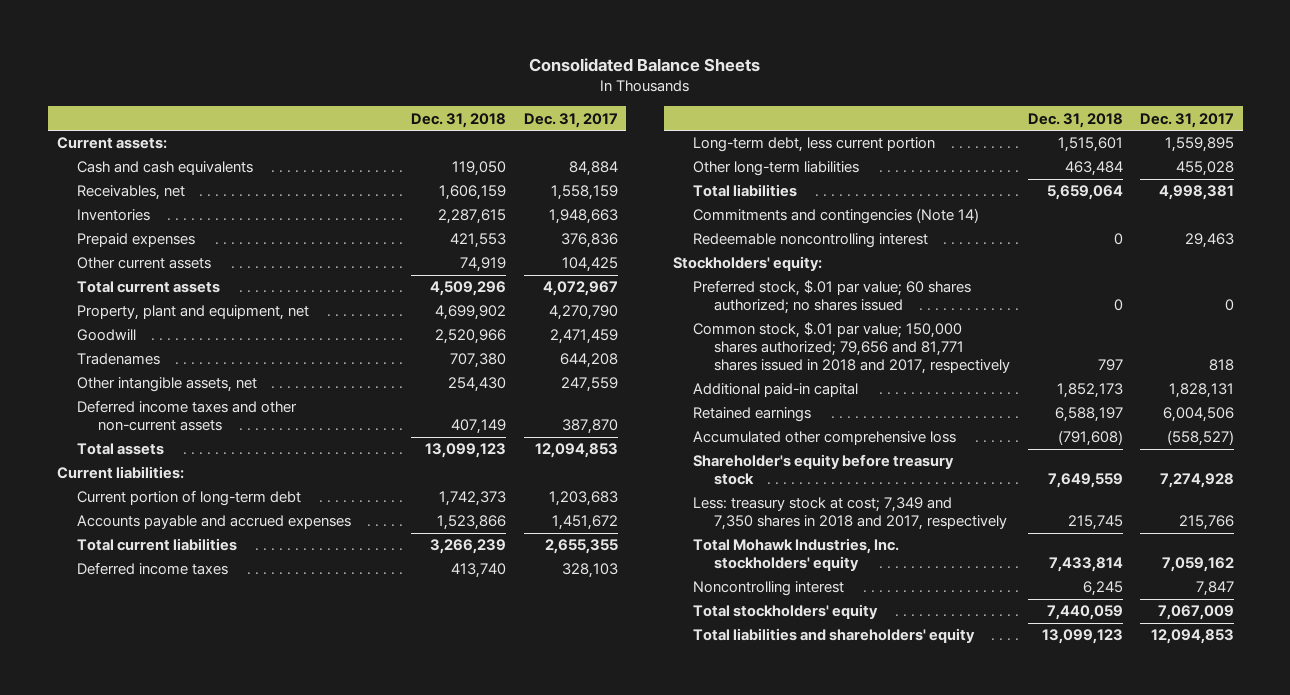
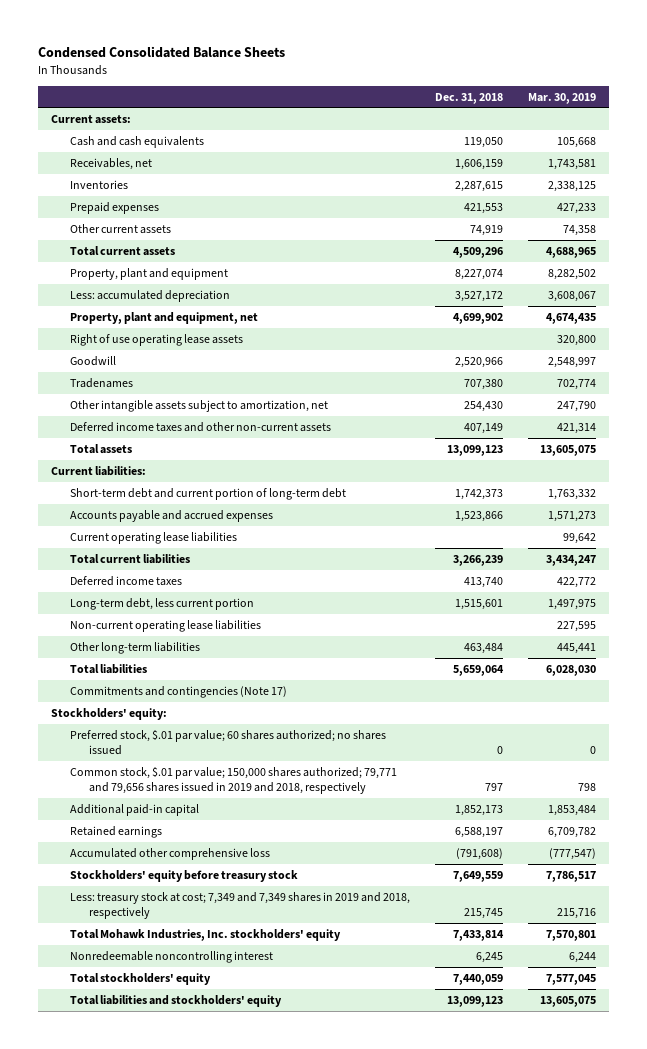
- Consolidated Balance Sheets
+ Condensed Consolidated Balance Sheets
- | Dec. 31, 2018 | Dec. 31, 2017
+ | Dec. 31, 2018 | Mar. 30, 2019
+ Property, plant and equipment | 8,227,074 | 8,282,502
+ Less: accumulated depreciation | 3,527,172 | 3,608,067
+ Right of use operating lease assets | | 320,800
- Other intangible assets, net | 254,430 | 247,559
+ Other intangible assets subject to amortization, net | 254,430 | 247,790
- Current portion of long-term debt | 1,742,373 | 1,203,683
+ Short-term debt and current portion of long-term debt | 1,742,373 | 1,763,332
+ Current operating lease liabilities | | 99,642
+ Non-current operating lease liabilities | | 227,595
- Commitments and contingencies (Note 14)
- Redeemable noncontrolling interest | 0 | 29,463
+ Commitments and contingencies (Note 17)
- Common stock, $.01 par value; 150,000 shares authorized; 79,656 and 81,771 shares issued in 2018 and 2017, respectively | 797 | 818
+ Common stock, $.01 par value; 150,000 shares authorized; 79,771 and 79,656 shares issued in 2019 and 2018, respectively | 797 | 798
- Shareholder's equity before treasury stock | 7,649,559 | 7,274,928
- Less: treasury stock at cost; 7,349 and 7,350 shares in 2018 and 2017, respectively | 215,745 | 215,766
+ Stockholders' equity before treasury stock | 7,649,559 | 7,786,517
+ Less: treasury stock at cost; 7,349 and 7,349 shares in 2019 and 2018, respectively | 215,745 | 215,716
- Noncontrolling interest | 6,245 | 7,847
+ Nonredeemable noncontrolling interest | 6,245 | 6,244
- Total liabilities and shareholders' equity | 13,099,123 | 12,094,853
+ Total liabilities and stockholders' equity | 13,099,123 | 13,605,075

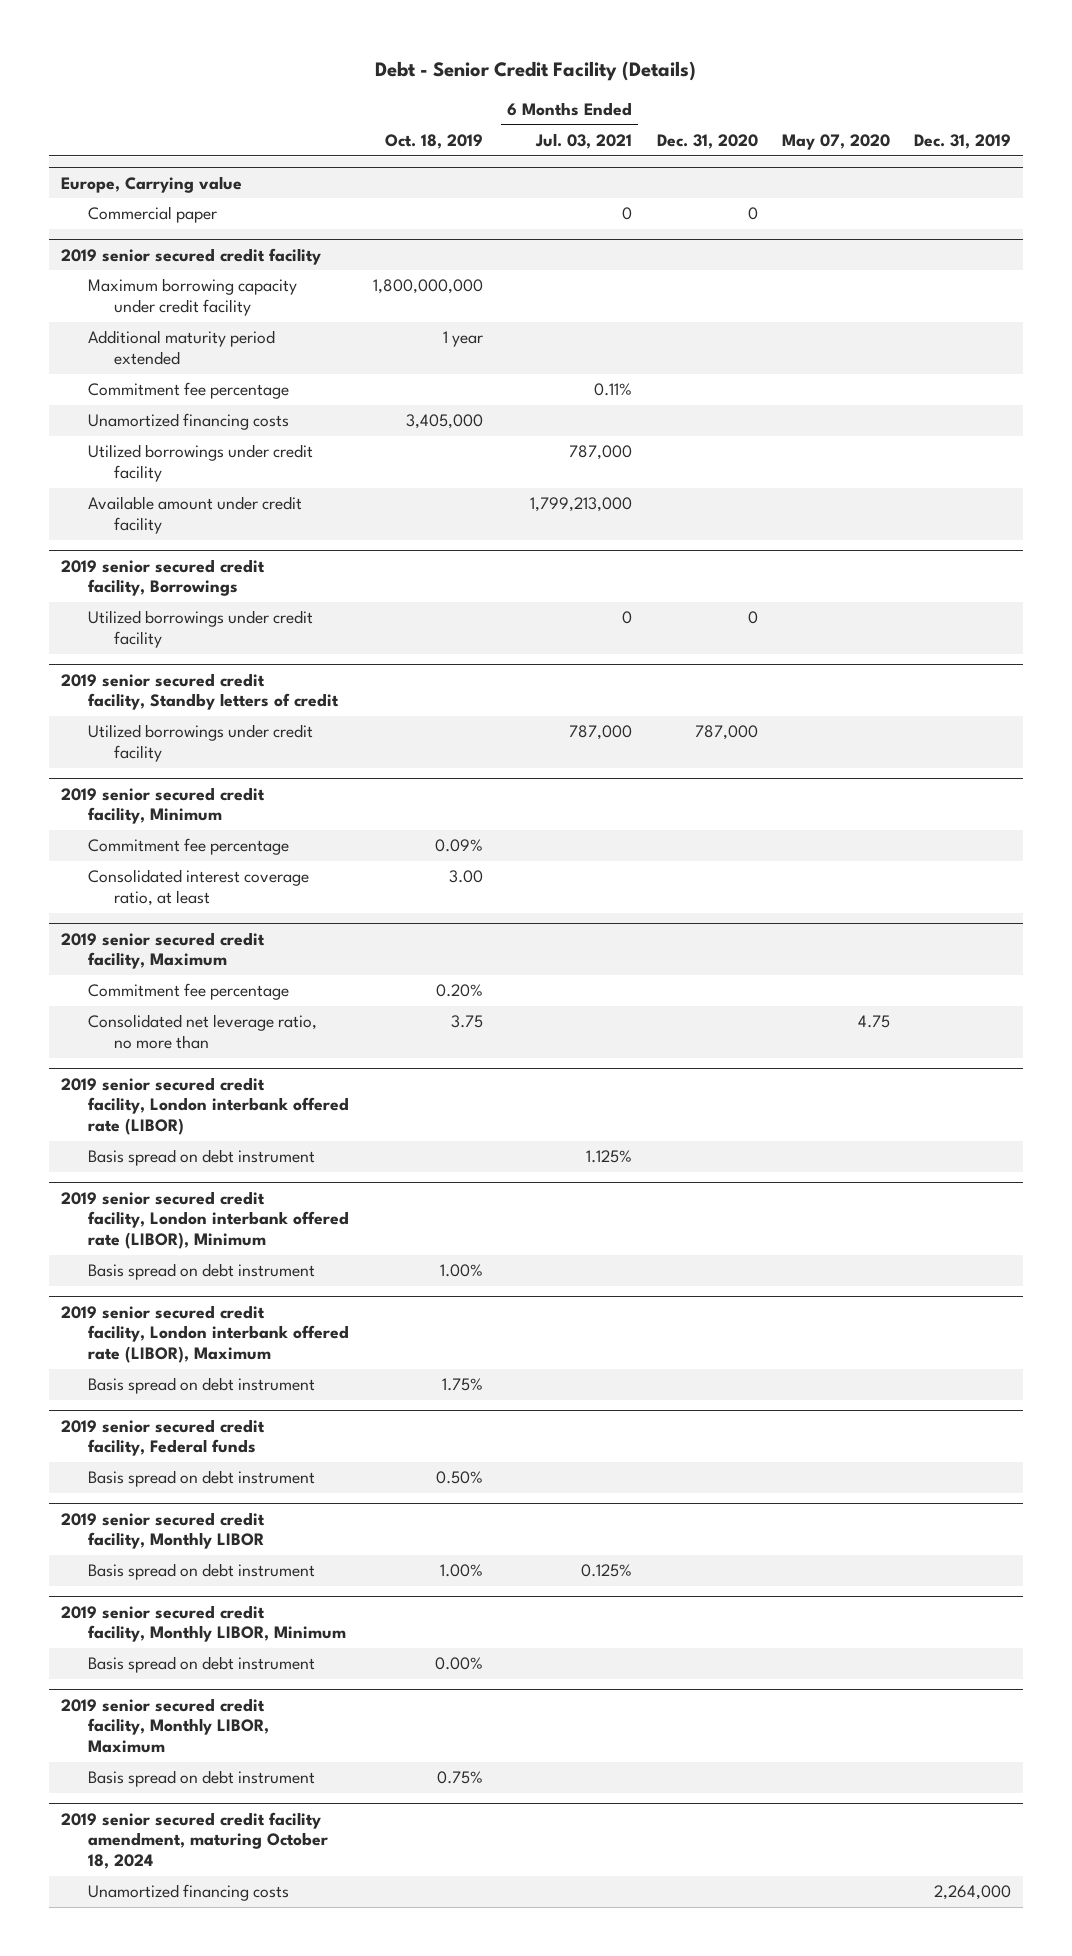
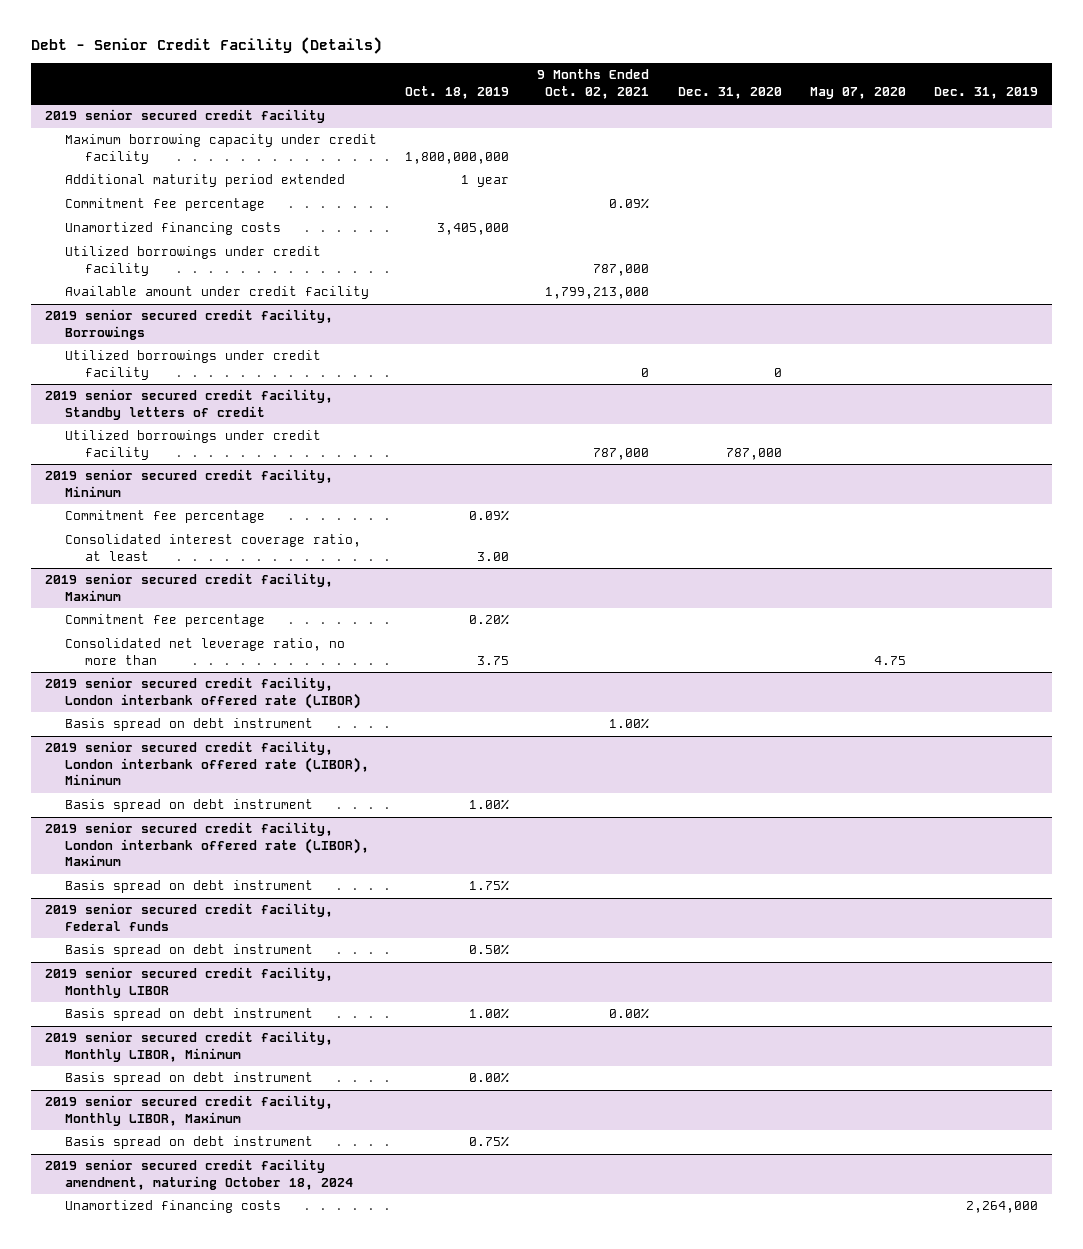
- | Oct. 18, 2019 | 6 Months Ended Jul. 03, 2021 | Dec. 31, 2020 | May 07, 2020 | Dec. 31, 2019
+ | Oct. 18, 2019 | 9 Months Ended Oct. 02, 2021 | Dec. 31, 2020 | May 07, 2020 | Dec. 31, 2019
- Europe, Carrying value
- Commercial paper | | 0 | 0 | |

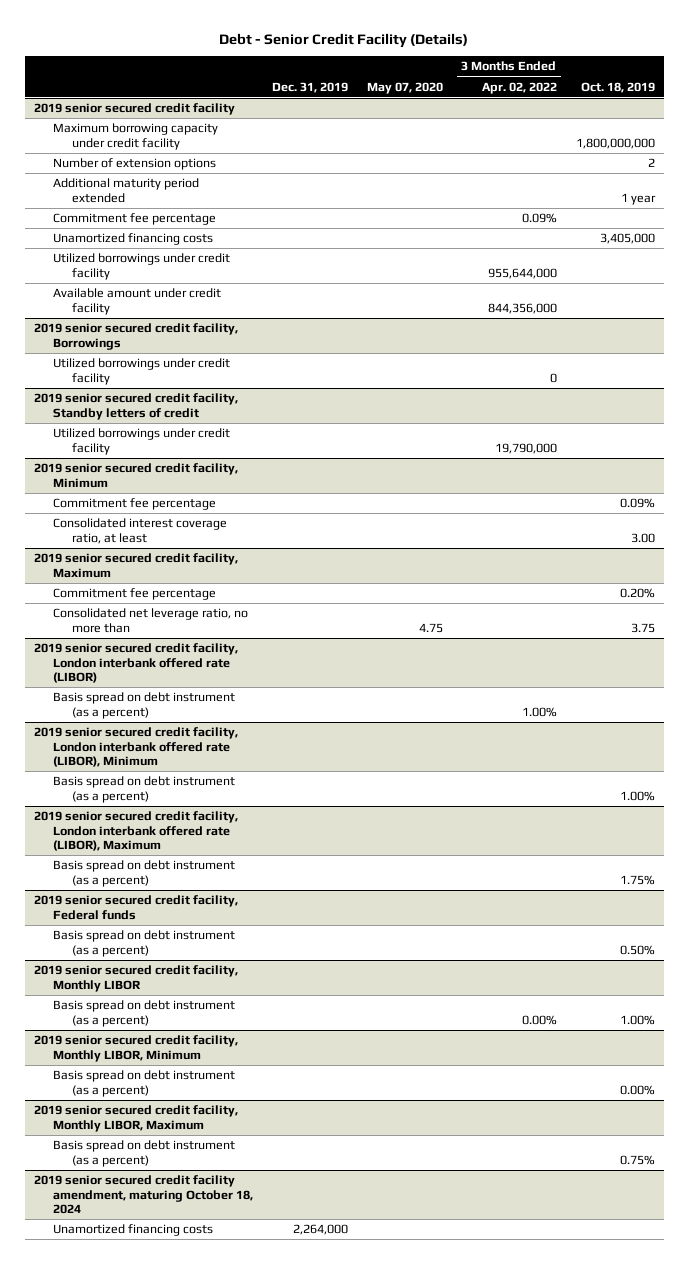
- | Oct. 18, 2019 | 9 Months Ended Oct. 02, 2021 | Dec. 31, 2020 | May 07, 2020 | Dec. 31, 2019
+ | Dec. 31, 2019 | May 07, 2020 | 3 Months Ended Apr. 02, 2022 | Oct. 18, 2019
@ 2019 senior secured credit facility
+ Number of extension options | | | | 2
@ 2019 senior secured credit facility, London interbank offered rate (LIBOR)
- Basis spread on debt instrument | | 1.00% | | |
+ Basis spread on debt instrument (as a percent) | | | 1.00% |
@ 2019 senior secured credit facility, London interbank offered rate (LIBOR), Minimum
- Basis spread on debt instrument | 1.00% | | | |
+ Basis spread on debt instrument (as a percent) | | | | 1.00%
@ 2019 senior secured credit facility, London interbank offered rate (LIBOR), Maximum
- Basis spread on debt instrument | 1.75% | | | |
+ Basis spread on debt instrument (as a percent) | | | | 1.75%
@ 2019 senior secured credit facility, Federal funds
- Basis spread on debt instrument | 0.50% | | | |
+ Basis spread on debt instrument (as a percent) | | | | 0.50%
@ 2019 senior secured credit facility, Monthly LIBOR
- Basis spread on debt instrument | 1.00% | 0.00% | | |
+ Basis spread on debt instrument (as a percent) | | | 0.00% | 1.00%
@ 2019 senior secured credit facility, Monthly LIBOR, Minimum
- Basis spread on debt instrument | 0.00% | | | |
+ Basis spread on debt instrument (as a percent) | | | | 0.00%
@ 2019 senior secured credit facility, Monthly LIBOR, Maximum
- Basis spread on debt instrument | 0.75% | | | |
+ Basis spread on debt instrument (as a percent) | | | | 0.75%

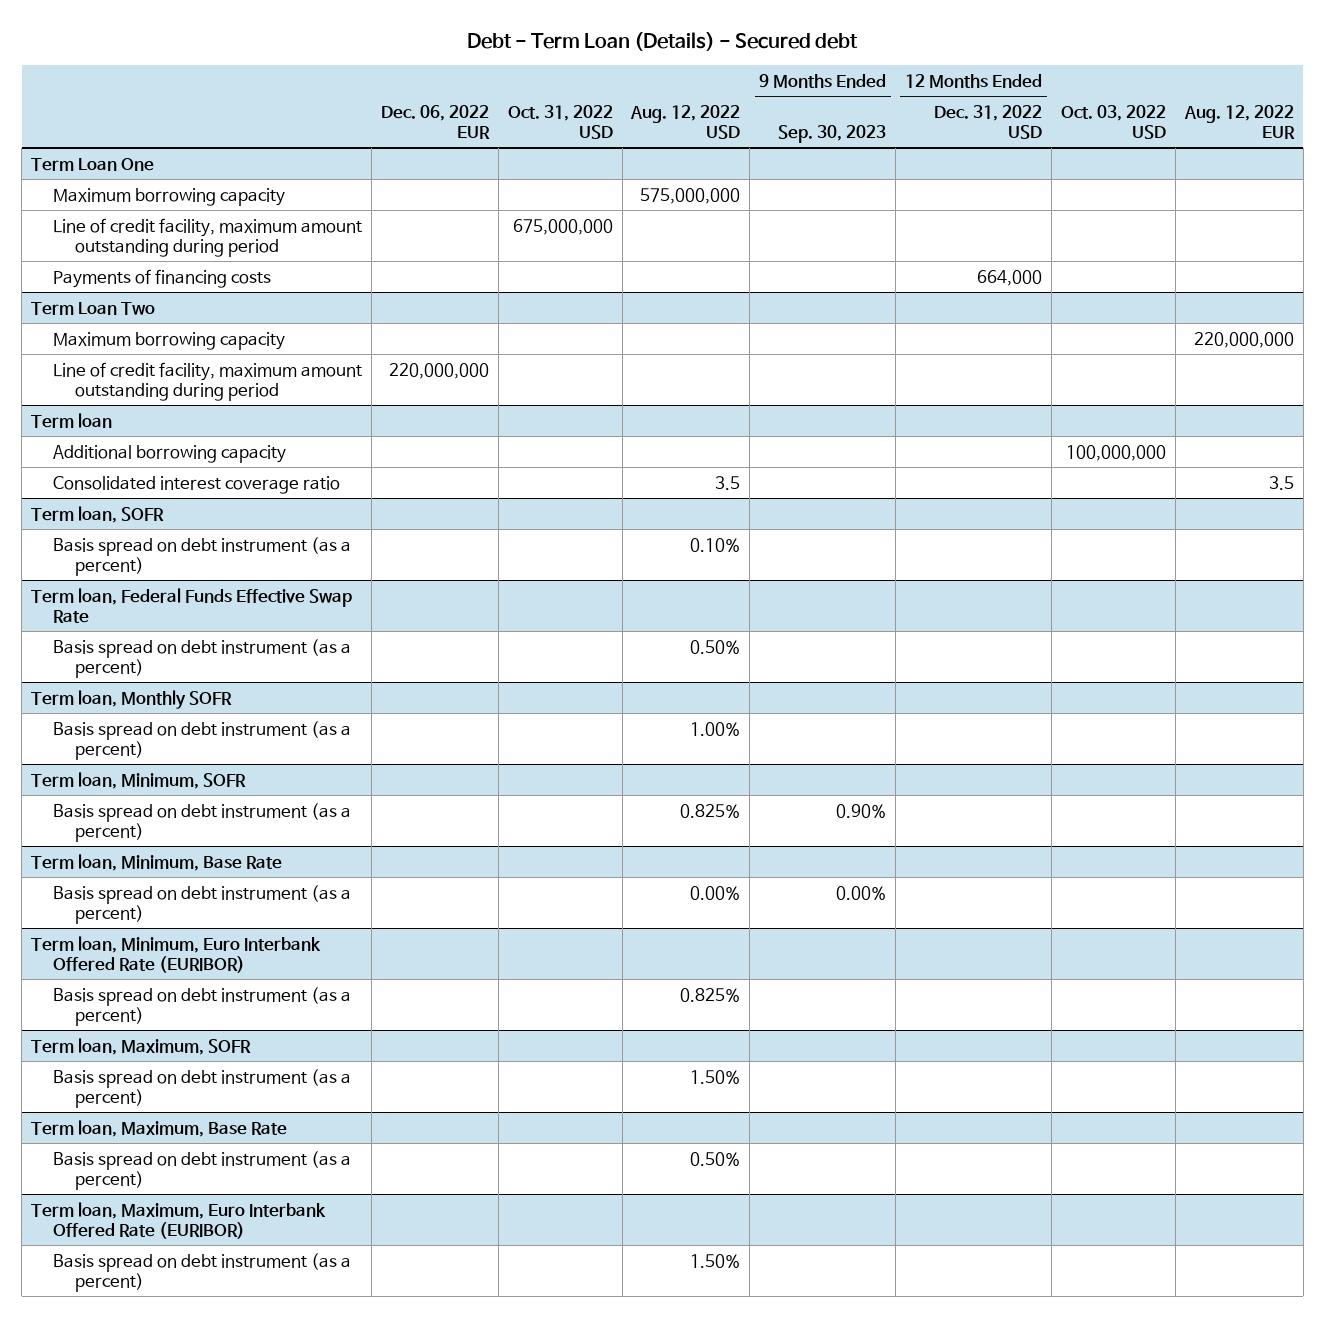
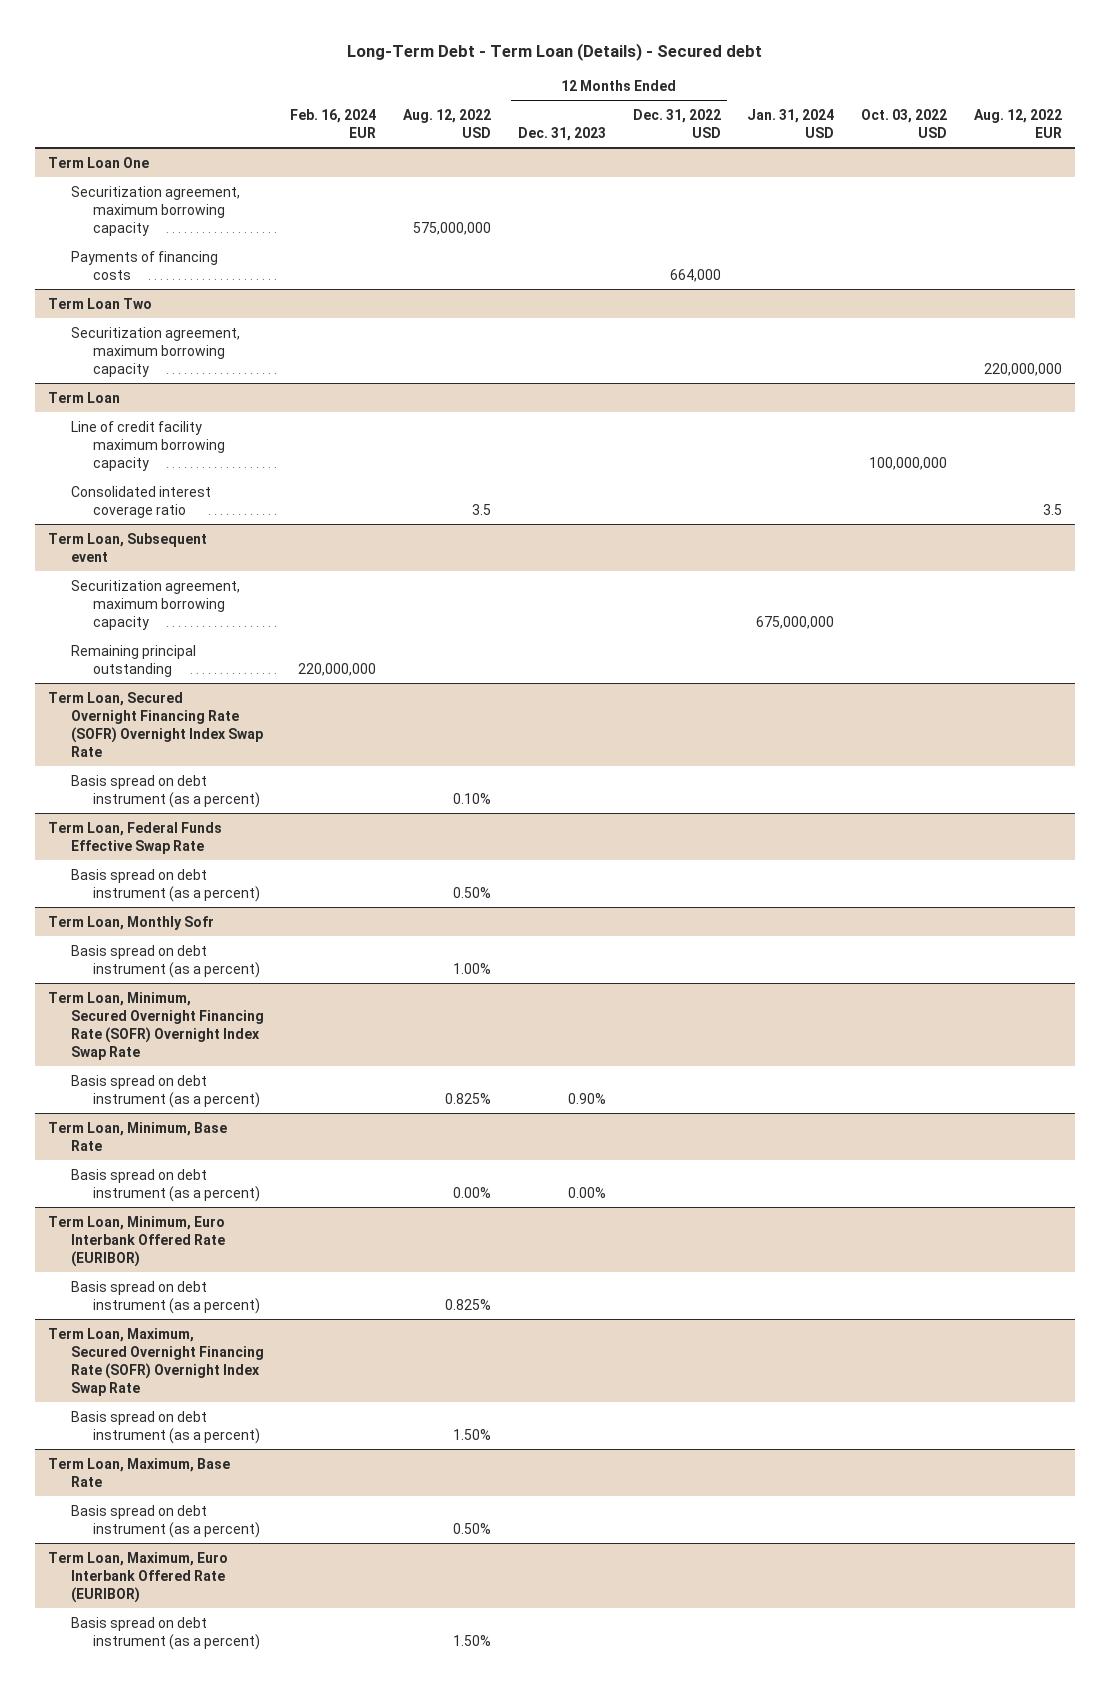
- Debt - Term Loan (Details) - Secured debt
+ Long-Term Debt - Term Loan (Details) - Secured debt
- | Dec. 06, 2022 EUR | Oct. 31, 2022 USD | Aug. 12, 2022 USD | 9 Months Ended Sep. 30, 2023 | 12 Months Ended Dec. 31, 2022 USD | Oct. 03, 2022 USD | Aug. 12, 2022 EUR
+ | Feb. 16, 2024 EUR | Aug. 12, 2022 USD | 12 Months Ended Dec. 31, 2023 | 12 Months Ended Dec. 31, 2022 USD | Jan. 31, 2024 USD | Oct. 03, 2022 USD | Aug. 12, 2022 EUR
@ Term Loan One
- Maximum borrowing capacity | | | 575,000,000 | | | |
- Line of credit facility, maximum amount outstanding during period | | 675,000,000 | | | | |
+ Securitization agreement, maximum borrowing capacity | | 575,000,000 | | | | |
@ Term Loan Two
- Maximum borrowing capacity | | | | | | | 220,000,000
- Line of credit facility, maximum amount outstanding during period | 220,000,000 | | | | | |
- Term loan
- Additional borrowing capacity | | | | | | 100,000,000 |
@ Term Loan Two
+ Securitization agreement, maximum borrowing capacity | | | | | | | 220,000,000
+ Term Loan
+ Line of credit facility maximum borrowing capacity | | | | | | 100,000,000 |
- Term loan, SOFR
+ Term Loan, Subsequent event
+ Securitization agreement, maximum borrowing capacity | | | | | 675,000,000 | |
+ Remaining principal outstanding | 220,000,000 | | | | | |
+ Term Loan, Secured Overnight Financing Rate (SOFR) Overnight Index Swap Rate
- Term loan, Federal Funds Effective Swap Rate
+ Term Loan, Federal Funds Effective Swap Rate
- Term loan, Monthly SOFR
+ Term Loan, Monthly Sofr
- Term loan, Minimum, SOFR
+ Term Loan, Minimum, Secured Overnight Financing Rate (SOFR) Overnight Index Swap Rate
- Term loan, Minimum, Base Rate
+ Term Loan, Minimum, Base Rate
- Term loan, Minimum, Euro Interbank Offered Rate (EURIBOR)
+ Term Loan, Minimum, Euro Interbank Offered Rate (EURIBOR)
- Term loan, Maximum, SOFR
+ Term Loan, Maximum, Secured Overnight Financing Rate (SOFR) Overnight Index Swap Rate
- Term loan, Maximum, Base Rate
+ Term Loan, Maximum, Base Rate
- Term loan, Maximum, Euro Interbank Offered Rate (EURIBOR)
+ Term Loan, Maximum, Euro Interbank Offered Rate (EURIBOR)

